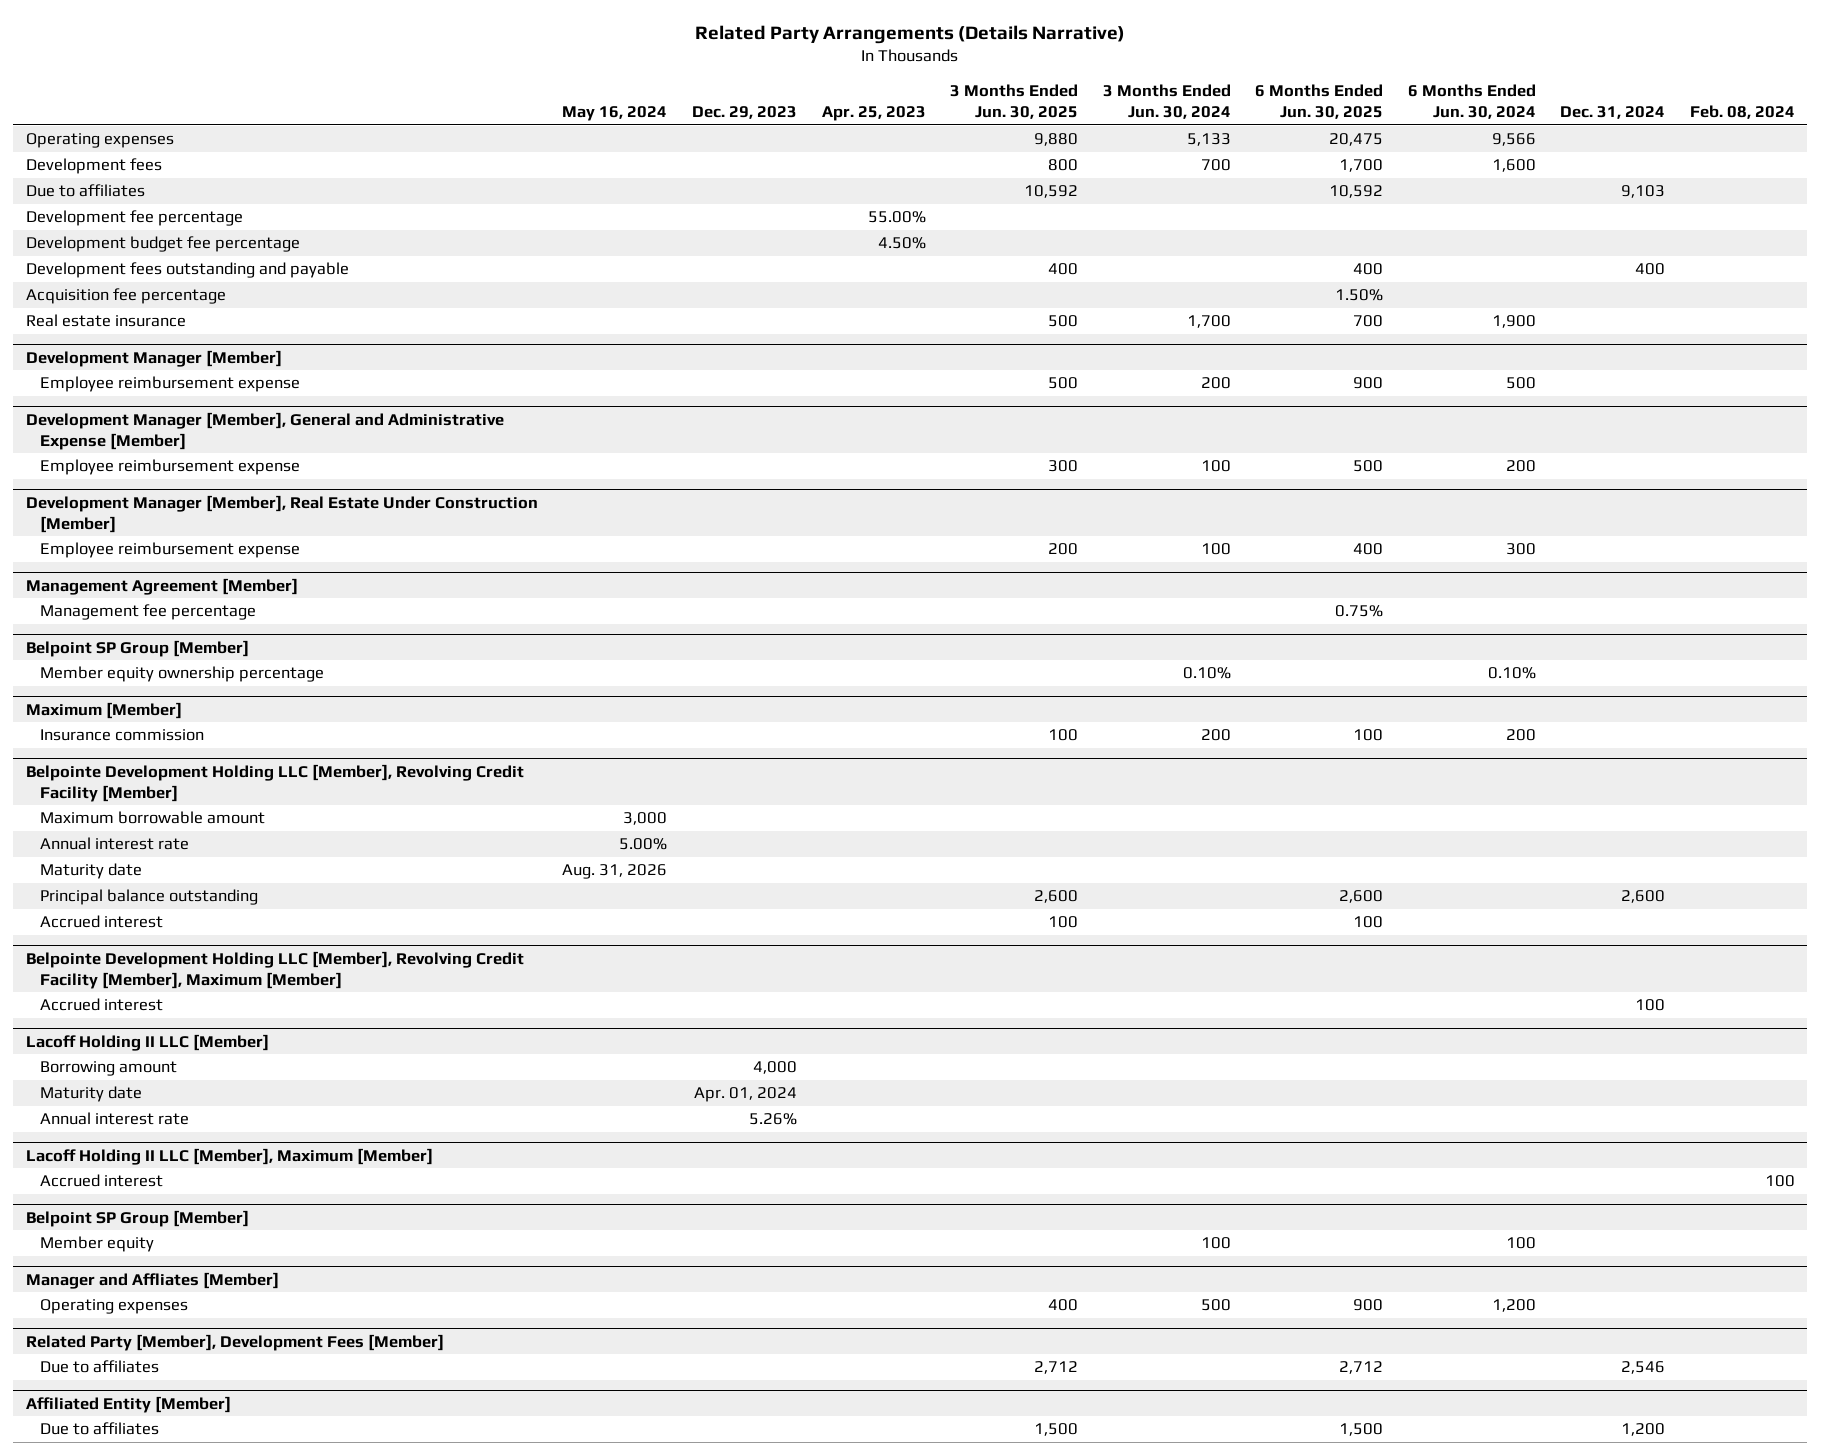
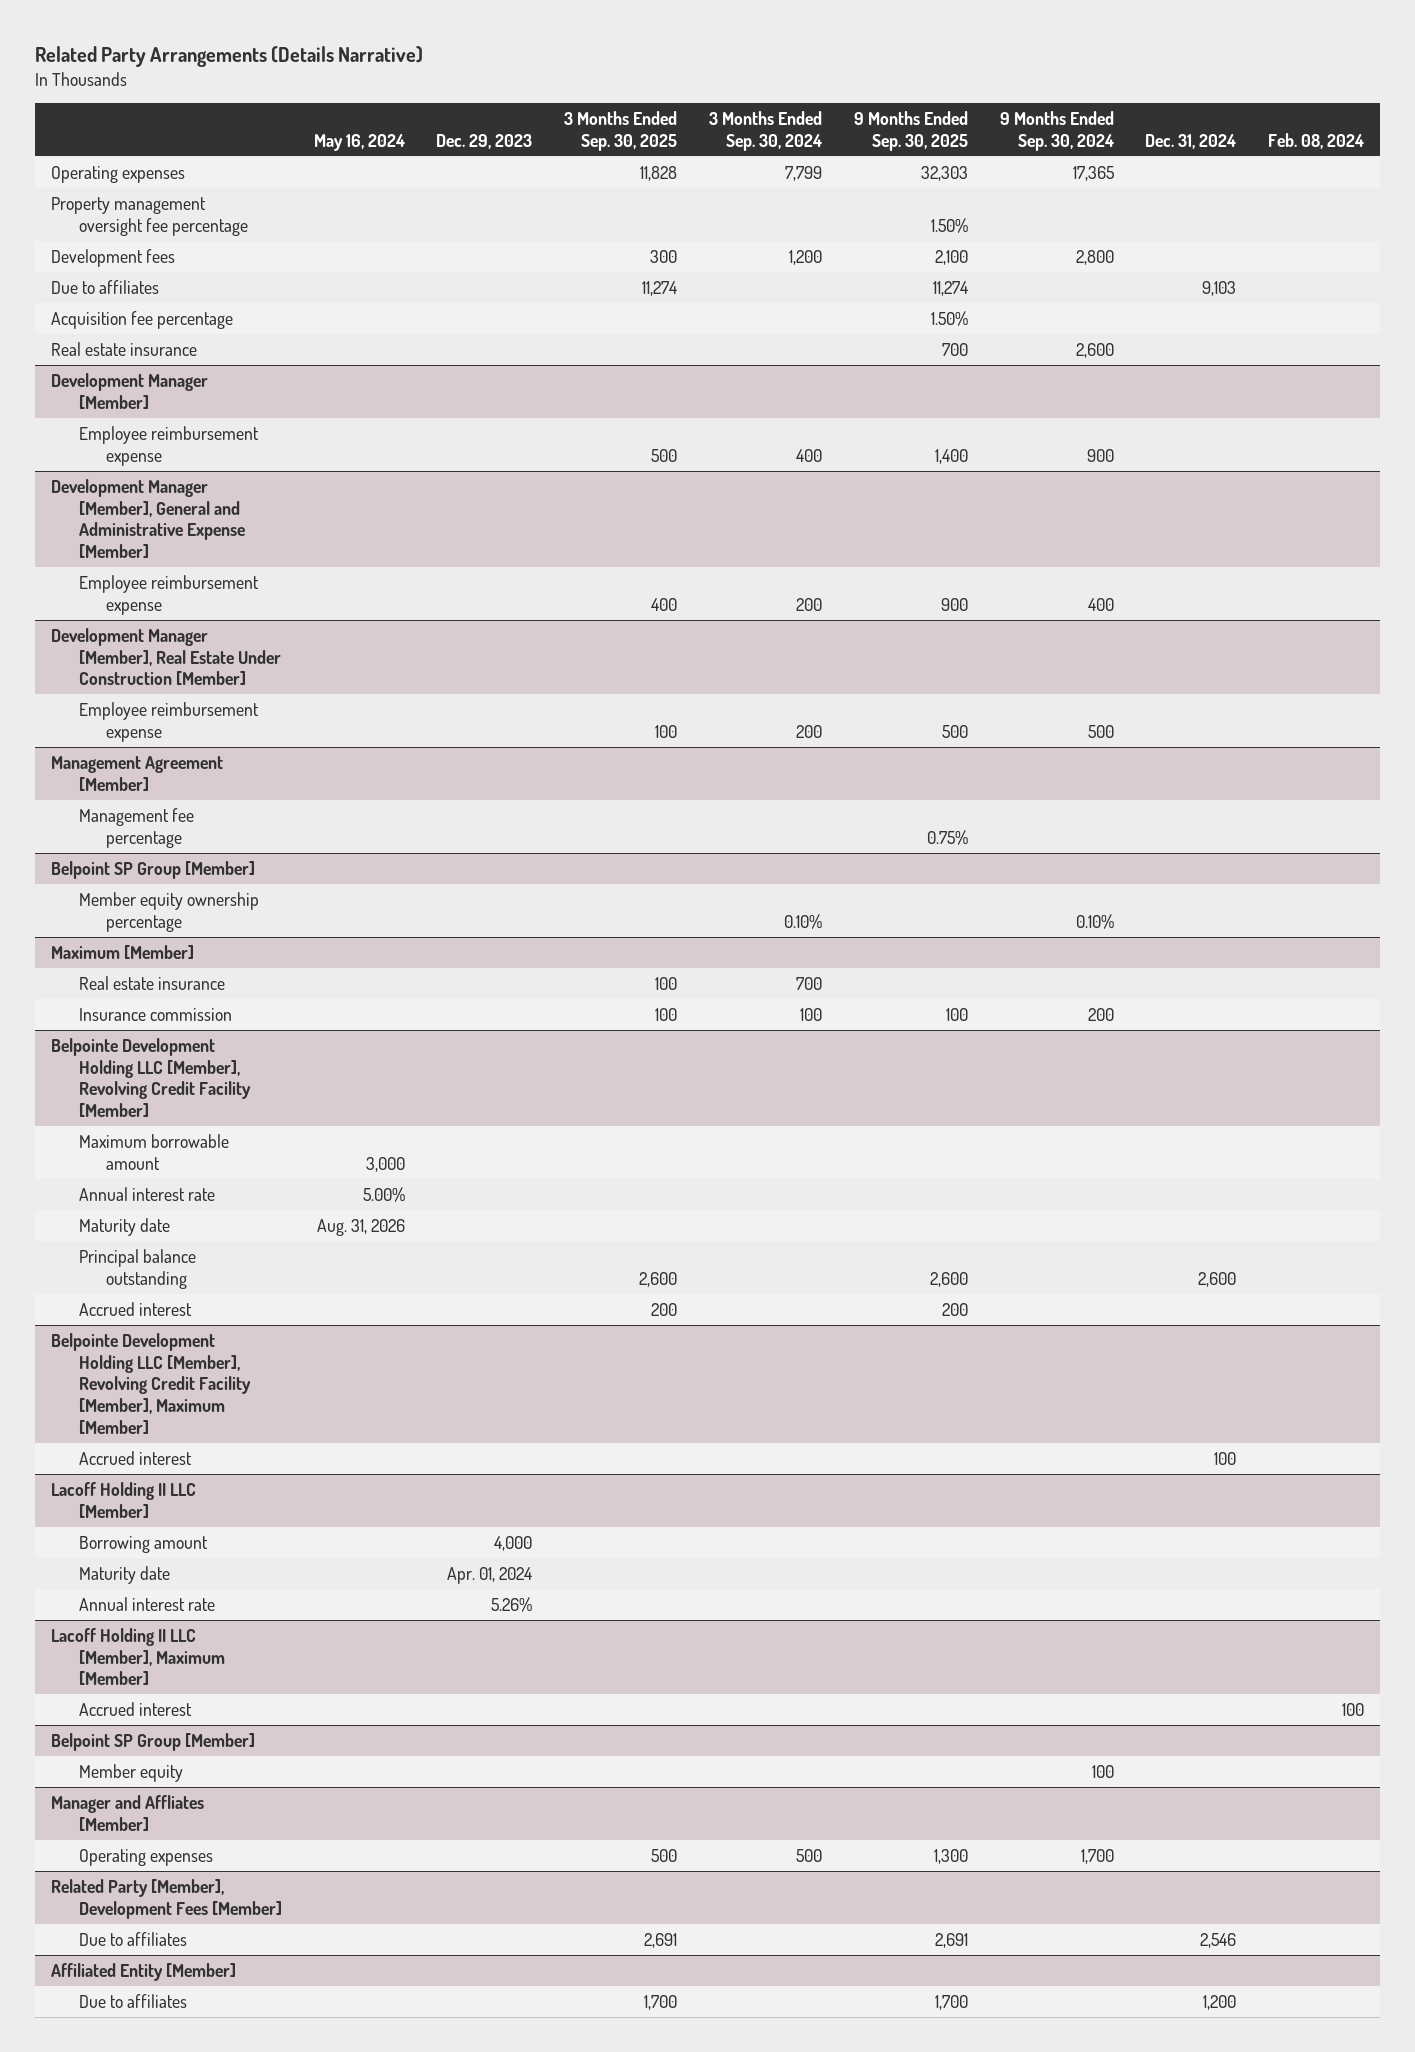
- | May 16, 2024 | Dec. 29, 2023 | Apr. 25, 2023 | 3 Months Ended Jun. 30, 2025 | 3 Months Ended Jun. 30, 2024 | 6 Months Ended Jun. 30, 2025 | 6 Months Ended Jun. 30, 2024 | Dec. 31, 2024 | Feb. 08, 2024
+ | May 16, 2024 | Dec. 29, 2023 | 3 Months Ended Sep. 30, 2025 | 3 Months Ended Sep. 30, 2024 | 9 Months Ended Sep. 30, 2025 | 9 Months Ended Sep. 30, 2024 | Dec. 31, 2024 | Feb. 08, 2024
+ Property management oversight fee percentage | | | | | 1.50% | | |
- Development fee percentage | | | 55.00% | | | | | |
- Development budget fee percentage | | | 4.50% | | | | | |
- Development fees outstanding and payable | | | | 400 | | 400 | | 400 |
@ Maximum [Member]
+ Real estate insurance | | | 100 | 700 | | | |

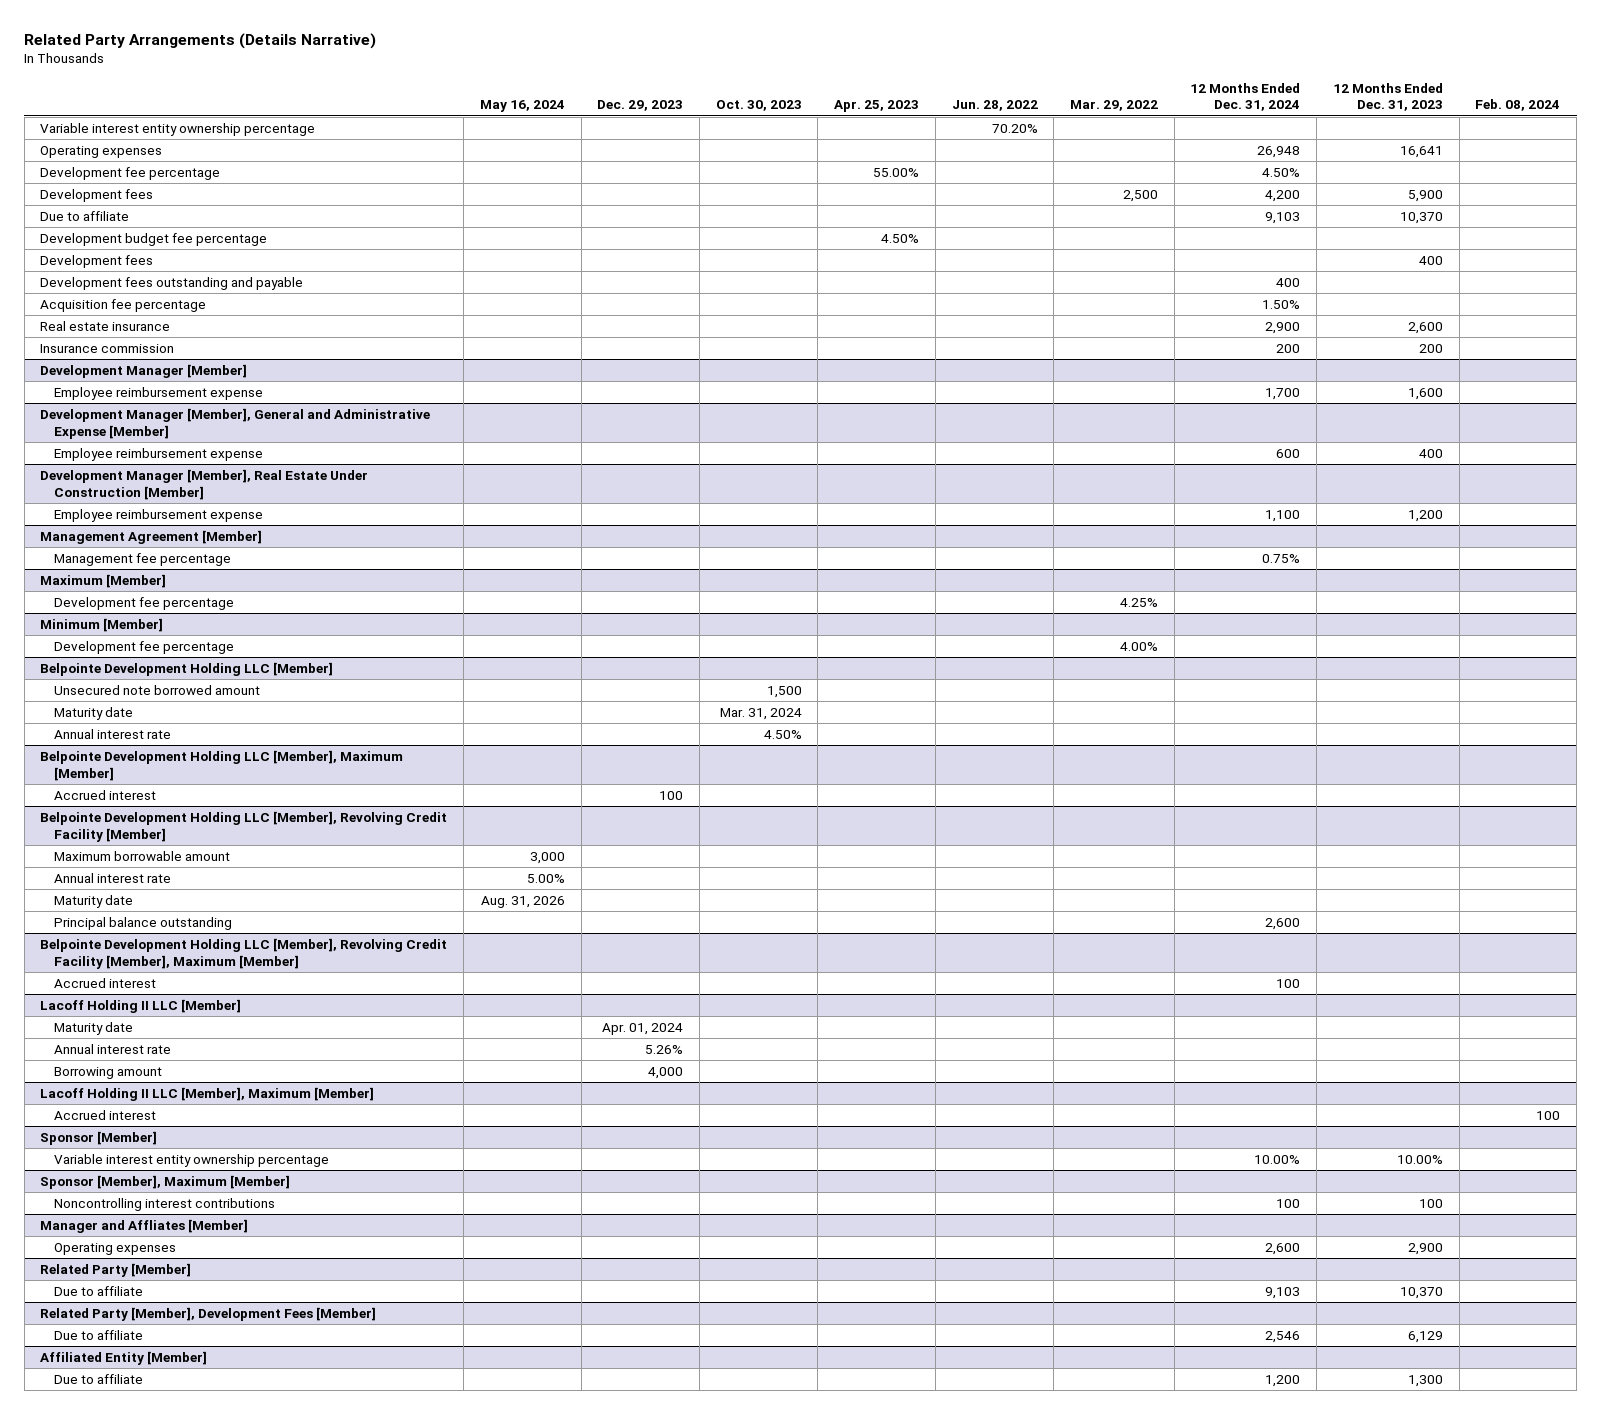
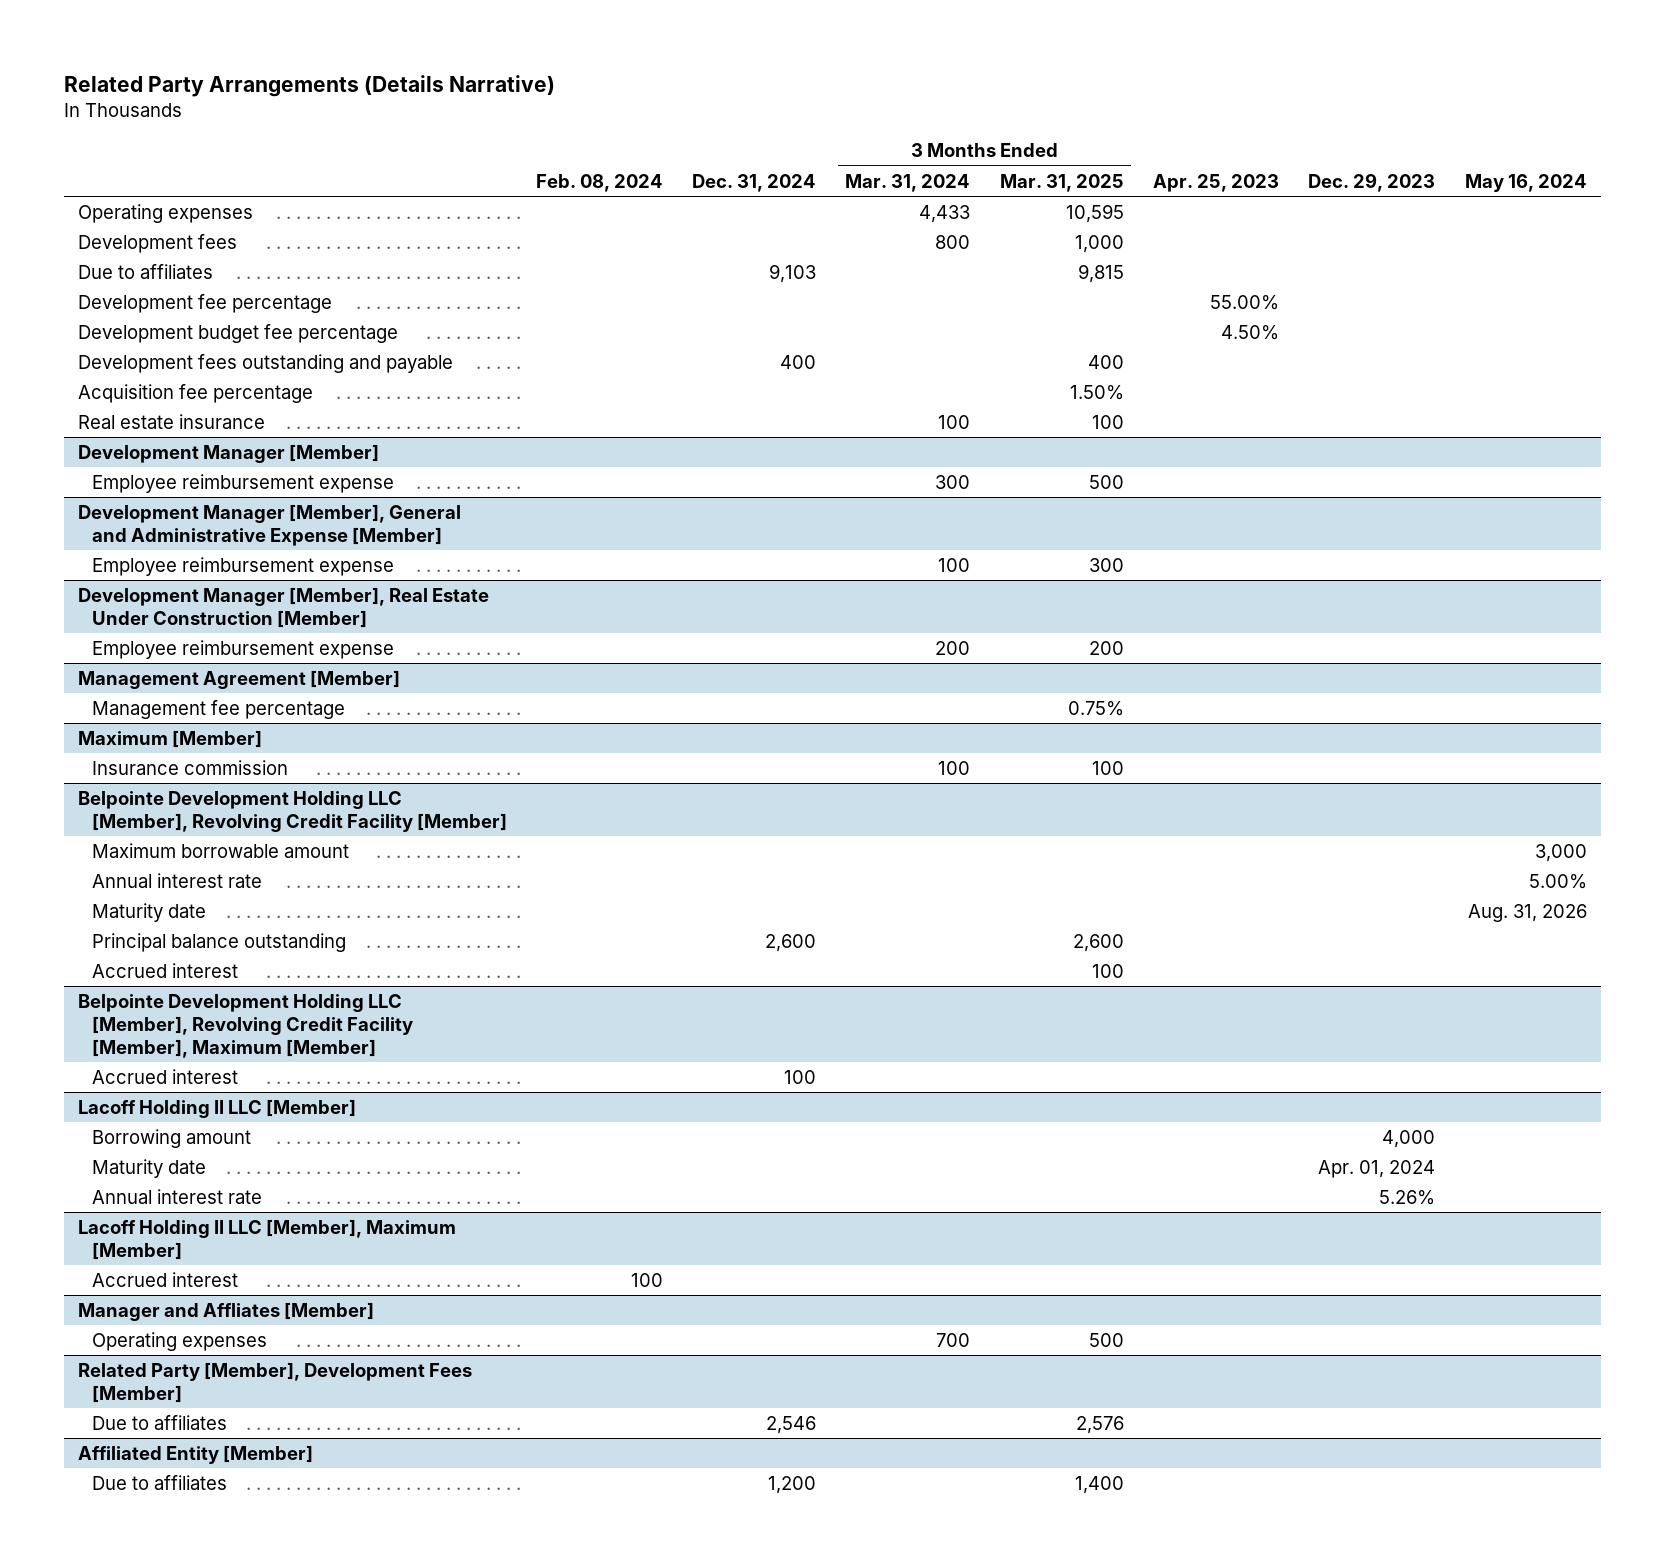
- | May 16, 2024 | Dec. 29, 2023 | Oct. 30, 2023 | Apr. 25, 2023 | Jun. 28, 2022 | Mar. 29, 2022 | 12 Months Ended Dec. 31, 2024 | 12 Months Ended Dec. 31, 2023 | Feb. 08, 2024
+ | Feb. 08, 2024 | Dec. 31, 2024 | 3 Months Ended Mar. 31, 2024 | 3 Months Ended Mar. 31, 2025 | Apr. 25, 2023 | Dec. 29, 2023 | May 16, 2024
- Variable interest entity ownership percentage | | | | | 70.20% | | | |
- Due to affiliate | | | | | | | 9,103 | 10,370 |
+ Due to affiliates | | 9,103 | | 9,815 | | |
moved down: Development fee percentage | | | | | 55.00% | |
- Development fees | | | | | | | | 400 |
- Insurance commission | | | | | | | 200 | 200 |
@ Maximum [Member]
- Development fee percentage | | | | | | 4.25% | | |
- Minimum [Member]
- Development fee percentage | | | | | | 4.00% | | |
- Belpointe Development Holding LLC [Member]
- Unsecured note borrowed amount | | | 1,500 | | | | | |
- Maturity date | | | Mar. 31, 2024 | | | | | |
- Annual interest rate | | | 4.50% | | | | | |
- Belpointe Development Holding LLC [Member], Maximum [Member]
- Accrued interest | | 100 | | | | | | |
@ Maximum [Member]
+ Insurance commission | | | 100 | 100 | | |
@ Belpointe Development Holding LLC [Member], Revolving Credit Facility [Member]
+ Accrued interest | | | | 100 | | |
@ Lacoff Holding II LLC [Member]
moved up: Borrowing amount | | | | | | 4,000 |
- Sponsor [Member]
- Variable interest entity ownership percentage | | | | | | | 10.00% | 10.00% |
- Sponsor [Member], Maximum [Member]
- Noncontrolling interest contributions | | | | | | | 100 | 100 |
- Related Party [Member]
- Due to affiliate | | | | | | | 9,103 | 10,370 |
@ Related Party [Member], Development Fees [Member]
- Due to affiliate | | | | | | | 2,546 | 6,129 |
+ Due to affiliates | | 2,546 | | 2,576 | | |
@ Affiliated Entity [Member]
- Due to affiliate | | | | | | | 1,200 | 1,300 |
+ Due to affiliates | | 1,200 | | 1,400 | | |

